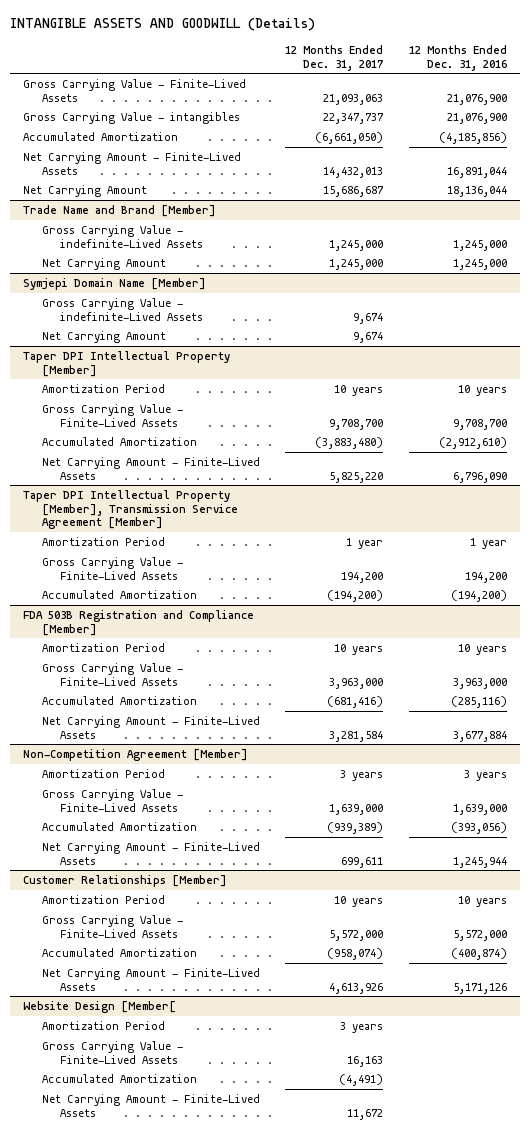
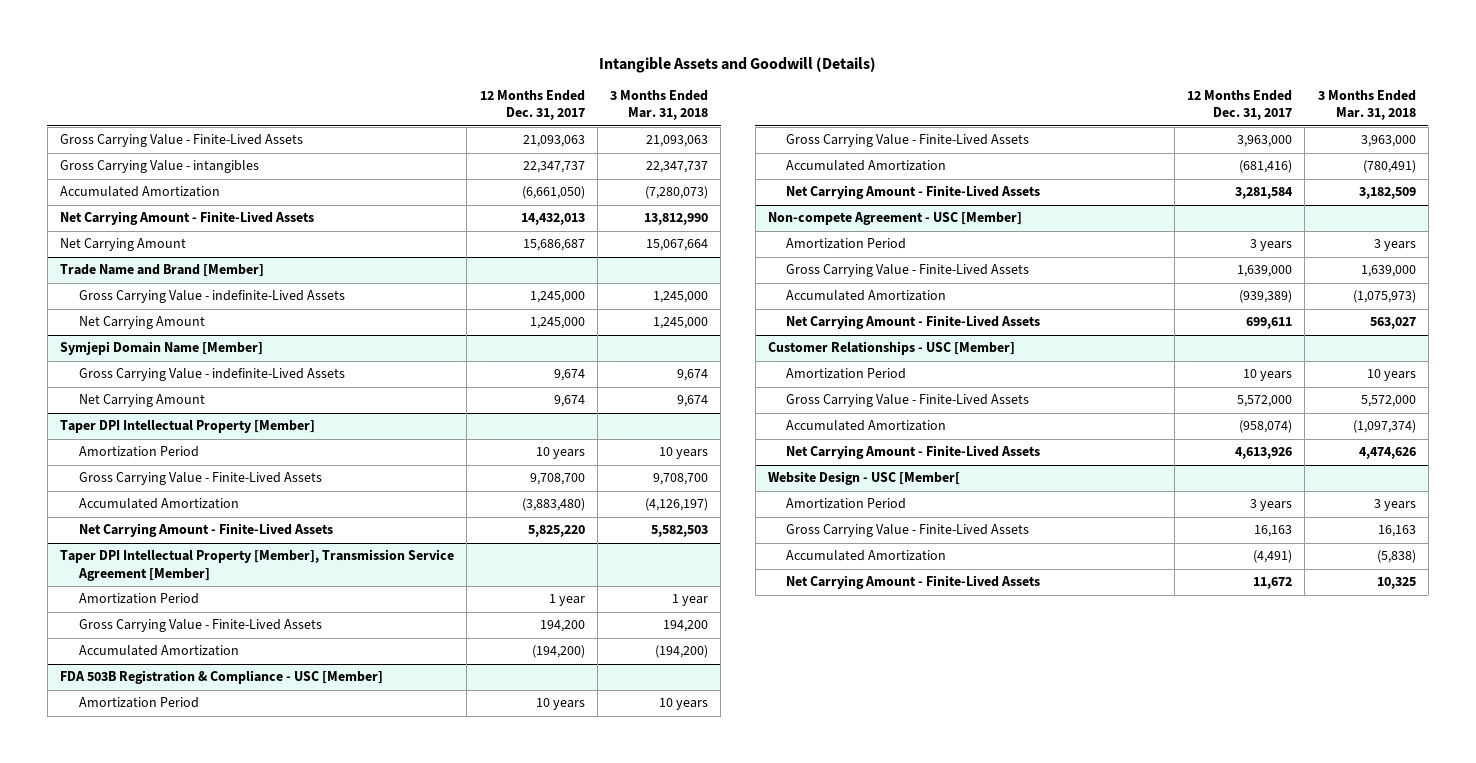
- INTANGIBLE ASSETS AND GOODWILL (Details)
+ Intangible Assets and Goodwill (Details)
- | 12 Months Ended Dec. 31, 2017 | 12 Months Ended Dec. 31, 2016
+ | 12 Months Ended Dec. 31, 2017 | 3 Months Ended Mar. 31, 2018
- FDA 503B Registration and Compliance [Member]
+ FDA 503B Registration & Compliance - USC [Member]
- Non-Competition Agreement [Member]
+ Non-compete Agreement - USC [Member]
- Customer Relationships [Member]
+ Customer Relationships - USC [Member]
- Website Design [Member[
+ Website Design - USC [Member[

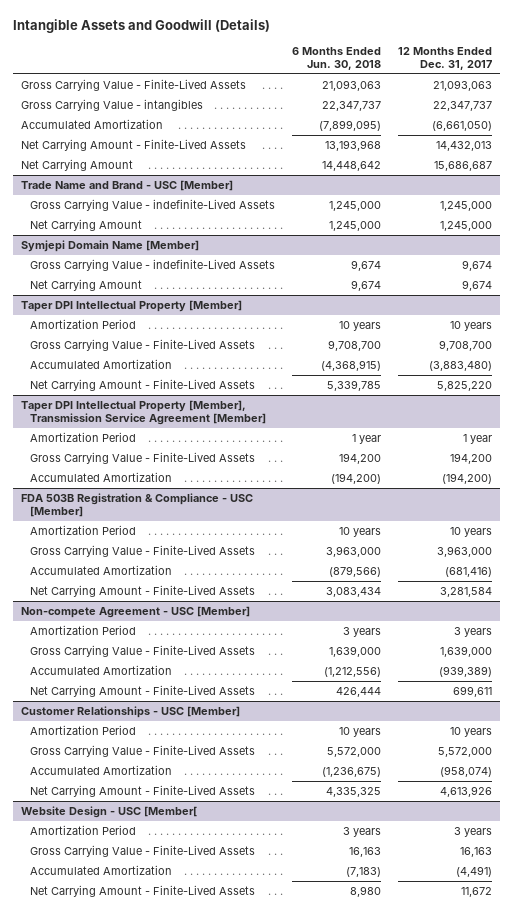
- | 12 Months Ended Dec. 31, 2017 | 3 Months Ended Mar. 31, 2018
+ | 6 Months Ended Jun. 30, 2018 | 12 Months Ended Dec. 31, 2017
- Trade Name and Brand [Member]
+ Trade Name and Brand - USC [Member]

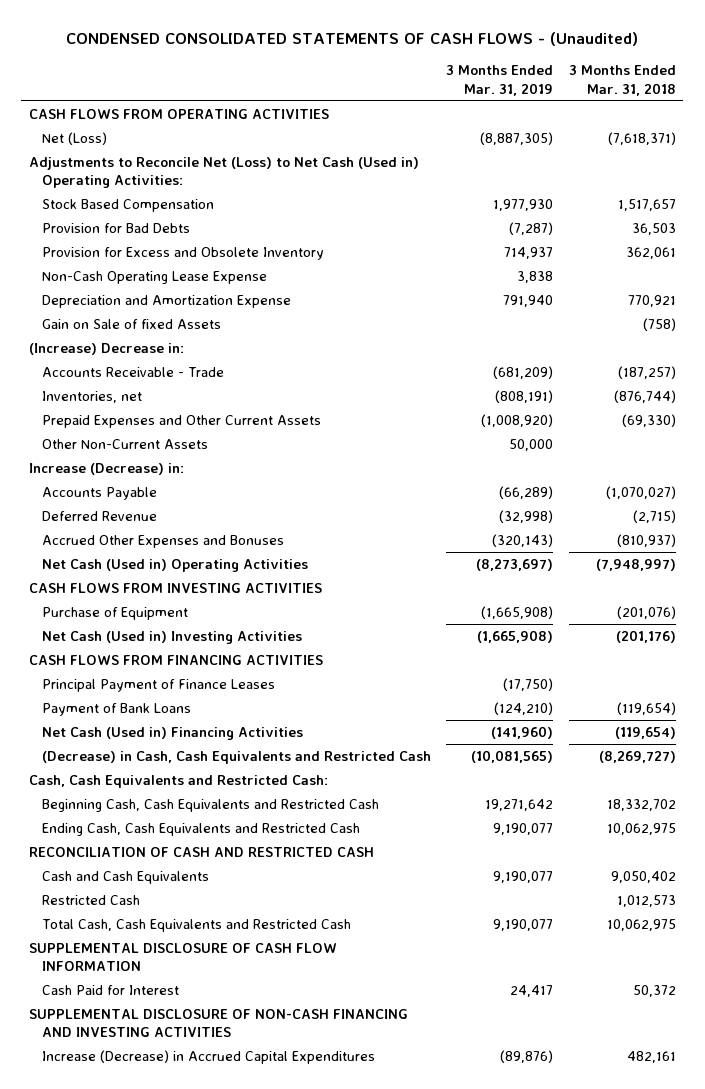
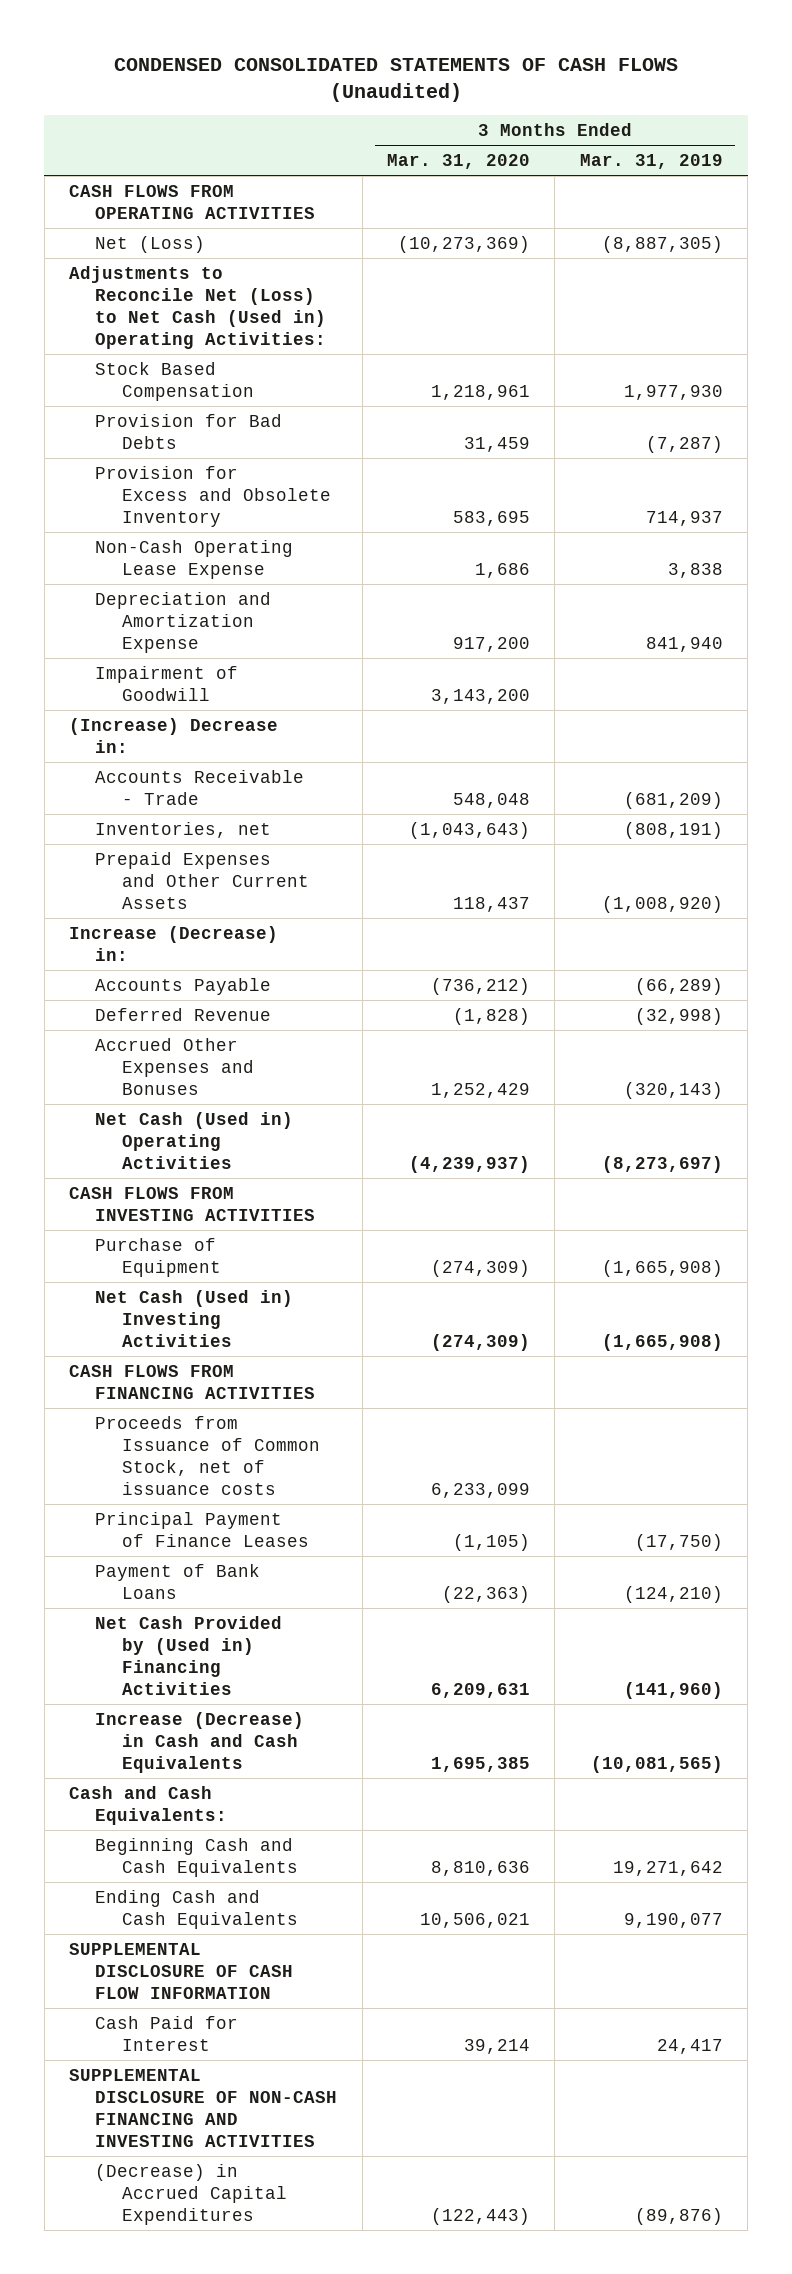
- CONDENSED CONSOLIDATED STATEMENTS OF CASH FLOWS - (Unaudited)
+ CONDENSED CONSOLIDATED STATEMENTS OF CASH FLOWS (Unaudited)
- | 3 Months Ended Mar. 31, 2019 | 3 Months Ended Mar. 31, 2018
+ | 3 Months Ended Mar. 31, 2020 | 3 Months Ended Mar. 31, 2019
- Depreciation and Amortization Expense | 791,940 | 770,921
- Gain on Sale of fixed Assets | | (758)
+ Depreciation and Amortization Expense | 917,200 | 841,940
+ Impairment of Goodwill | 3,143,200 |
- Other Non-Current Assets | 50,000 |
+ Proceeds from Issuance of Common Stock, net of issuance costs | 6,233,099 |
- Net Cash (Used in) Financing Activities | (141,960) | (119,654)
- (Decrease) in Cash, Cash Equivalents and Restricted Cash | (10,081,565) | (8,269,727)
- Cash, Cash Equivalents and Restricted Cash:
- Beginning Cash, Cash Equivalents and Restricted Cash | 19,271,642 | 18,332,702
- Ending Cash, Cash Equivalents and Restricted Cash | 9,190,077 | 10,062,975
- RECONCILIATION OF CASH AND RESTRICTED CASH
- Cash and Cash Equivalents | 9,190,077 | 9,050,402
- Restricted Cash | | 1,012,573
- Total Cash, Cash Equivalents and Restricted Cash | 9,190,077 | 10,062,975
+ Net Cash Provided by (Used in) Financing Activities | 6,209,631 | (141,960)
+ Increase (Decrease) in Cash and Cash Equivalents | 1,695,385 | (10,081,565)
+ Cash and Cash Equivalents:
+ Beginning Cash and Cash Equivalents | 8,810,636 | 19,271,642
+ Ending Cash and Cash Equivalents | 10,506,021 | 9,190,077
- Increase (Decrease) in Accrued Capital Expenditures | (89,876) | 482,161
+ (Decrease) in Accrued Capital Expenditures | (122,443) | (89,876)

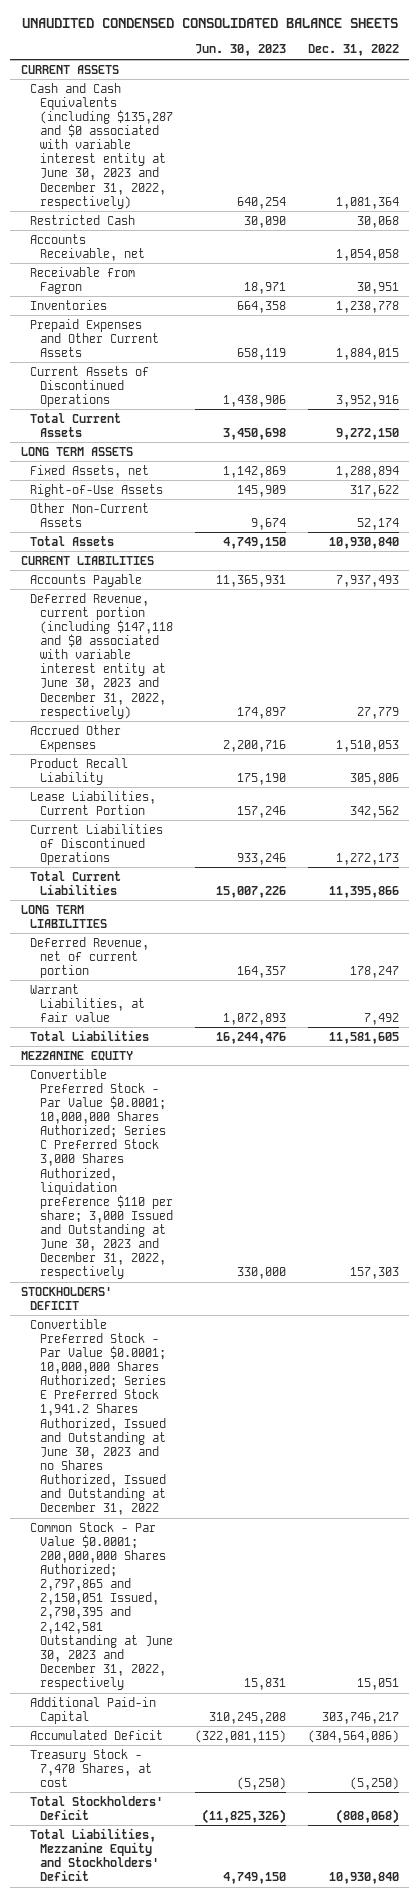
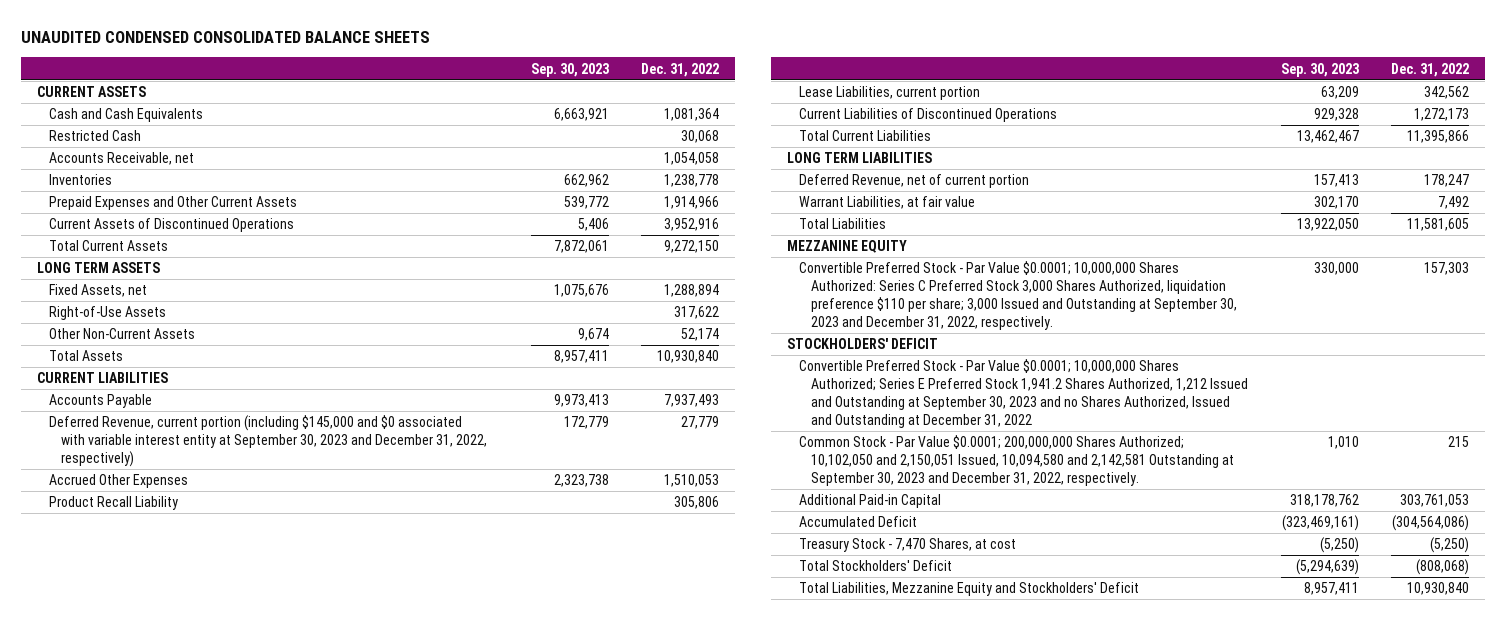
- | Jun. 30, 2023 | Dec. 31, 2022
+ | Sep. 30, 2023 | Dec. 31, 2022
- Cash and Cash Equivalents (including $135,287 and $0 associated with variable interest entity at June 30, 2023 and December 31, 2022, respectively) | 640,254 | 1,081,364
+ Cash and Cash Equivalents | 6,663,921 | 1,081,364
- Receivable from Fagron | 18,971 | 30,951
- Prepaid Expenses and Other Current Assets | 658,119 | 1,884,015
+ Prepaid Expenses and Other Current Assets | 539,772 | 1,914,966
- Deferred Revenue, current portion (including $147,118 and $0 associated with variable interest entity at June 30, 2023 and December 31, 2022, respectively) | 174,897 | 27,779
+ Deferred Revenue, current portion (including $145,000 and $0 associated with variable interest entity at September 30, 2023 and December 31, 2022, respectively) | 172,779 | 27,779
- Lease Liabilities, Current Portion | 157,246 | 342,562
+ Lease Liabilities, current portion | 63,209 | 342,562
- Convertible Preferred Stock - Par Value $0.0001; 10,000,000 Shares Authorized; Series C Preferred Stock 3,000 Shares Authorized, liquidation preference $110 per share; 3,000 Issued and Outstanding at June 30, 2023 and December 31, 2022, respectively | 330,000 | 157,303
+ Convertible Preferred Stock - Par Value $0.0001; 10,000,000 Shares Authorized: Series C Preferred Stock 3,000 Shares Authorized, liquidation preference $110 per share; 3,000 Issued and Outstanding at September 30, 2023 and December 31, 2022, respectively. | 330,000 | 157,303
- Convertible Preferred Stock - Par Value $0.0001; 10,000,000 Shares Authorized; Series E Preferred Stock 1,941.2 Shares Authorized, Issued and Outstanding at June 30, 2023 and no Shares Authorized, Issued and Outstanding at December 31, 2022
- Common Stock - Par Value $0.0001; 200,000,000 Shares Authorized; 2,797,865 and 2,150,051 Issued, 2,790,395 and 2,142,581 Outstanding at June 30, 2023 and December 31, 2022, respectively | 15,831 | 15,051
- Additional Paid-in Capital | 310,245,208 | 303,746,217
+ Convertible Preferred Stock - Par Value $0.0001; 10,000,000 Shares Authorized; Series E Preferred Stock 1,941.2 Shares Authorized, 1,212 Issued and Outstanding at September 30, 2023 and no Shares Authorized, Issued and Outstanding at December 31, 2022
+ Common Stock - Par Value $0.0001; 200,000,000 Shares Authorized; 10,102,050 and 2,150,051 Issued, 10,094,580 and 2,142,581 Outstanding at September 30, 2023 and December 31, 2022, respectively. | 1,010 | 215
+ Additional Paid-in Capital | 318,178,762 | 303,761,053

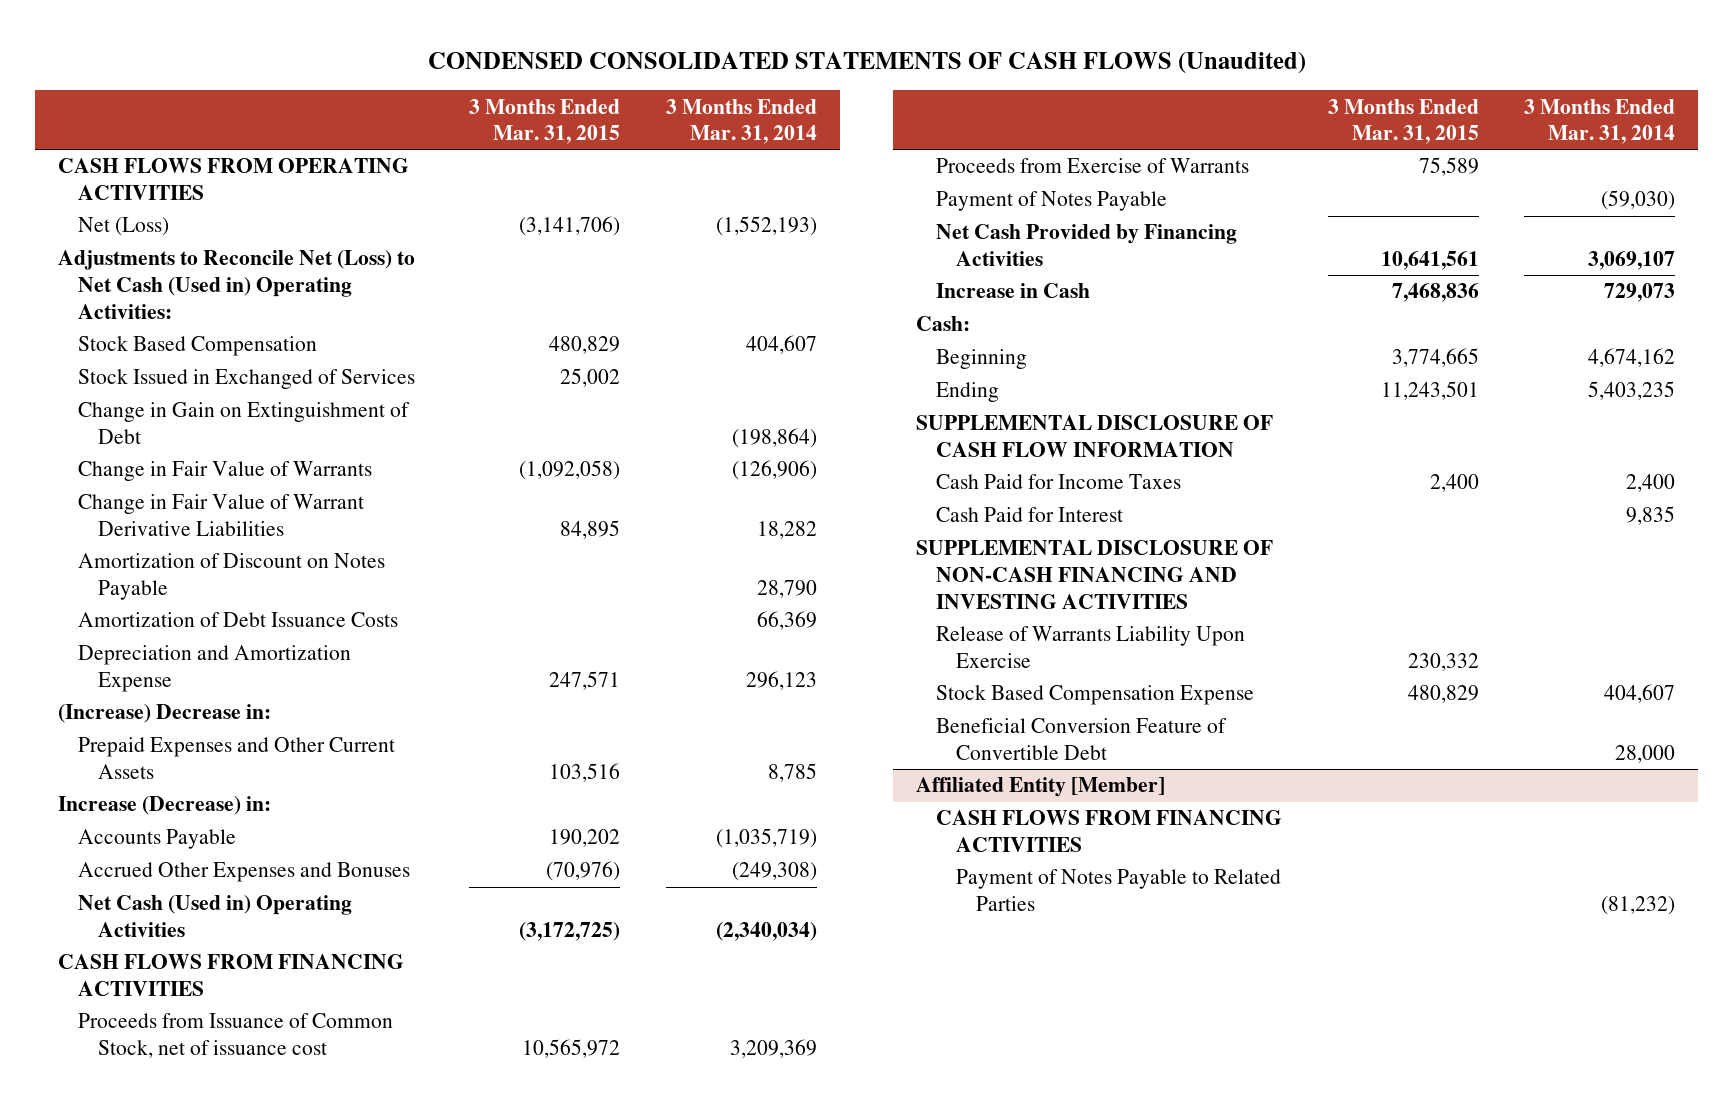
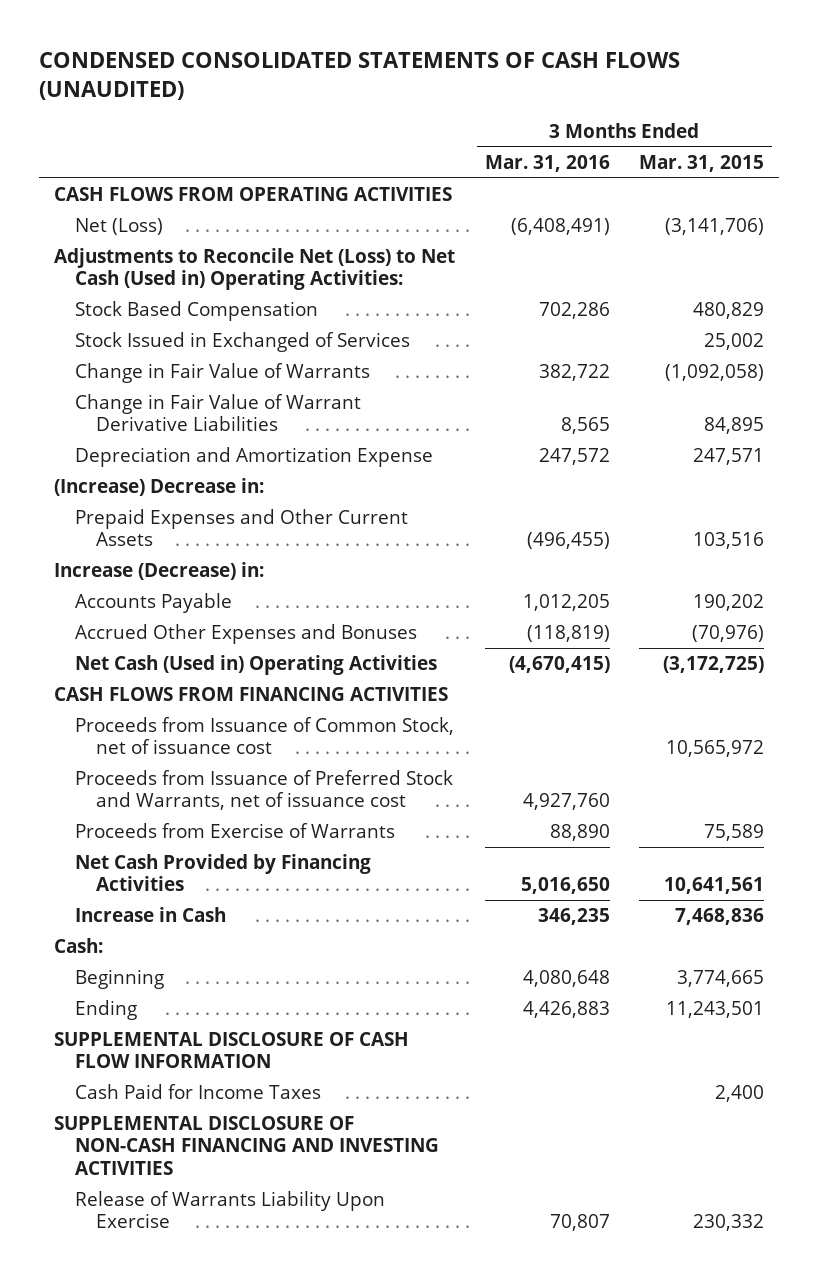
- CONDENSED CONSOLIDATED STATEMENTS OF CASH FLOWS (Unaudited)
+ CONDENSED CONSOLIDATED STATEMENTS OF CASH FLOWS (UNAUDITED)
- | 3 Months Ended Mar. 31, 2015 | 3 Months Ended Mar. 31, 2014
+ | 3 Months Ended Mar. 31, 2016 | 3 Months Ended Mar. 31, 2015
- Change in Gain on Extinguishment of Debt | | (198,864)
- Amortization of Discount on Notes Payable | | 28,790
- Amortization of Debt Issuance Costs | | 66,369
+ Proceeds from Issuance of Preferred Stock and Warrants, net of issuance cost | 4,927,760 |
- Payment of Notes Payable | | (59,030)
- Cash Paid for Interest | | 9,835
- Stock Based Compensation Expense | 480,829 | 404,607
- Beneficial Conversion Feature of Convertible Debt | | 28,000
- Affiliated Entity [Member]
- CASH FLOWS FROM FINANCING ACTIVITIES
- Payment of Notes Payable to Related Parties | | (81,232)

